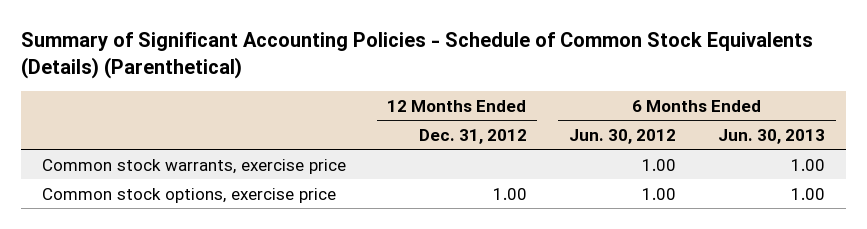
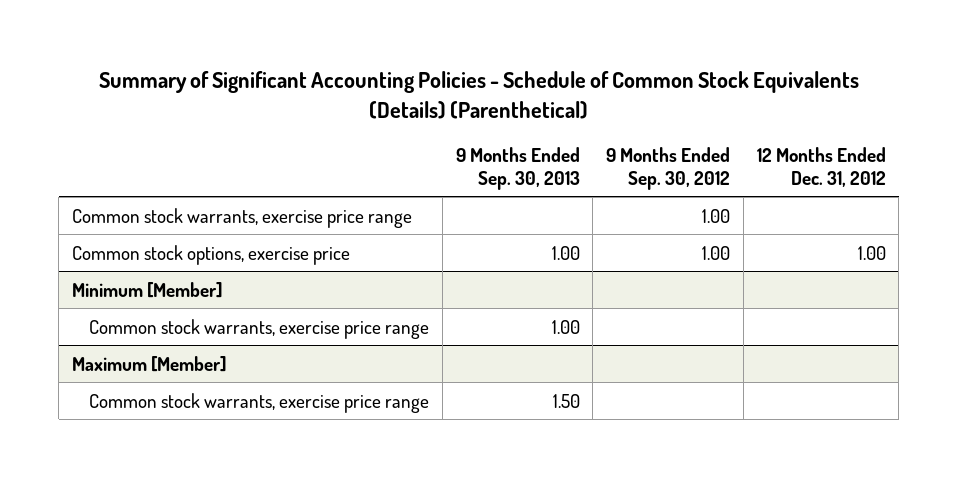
- | 12 Months Ended Dec. 31, 2012 | 6 Months Ended Jun. 30, 2012 | 6 Months Ended Jun. 30, 2013
+ | 9 Months Ended Sep. 30, 2013 | 9 Months Ended Sep. 30, 2012 | 12 Months Ended Dec. 31, 2012
- Common stock warrants, exercise price | | 1.00 | 1.00
+ Common stock warrants, exercise price range | | 1.00 |
+ Minimum [Member]
+ Common stock warrants, exercise price range | 1.00 | |
+ Maximum [Member]
+ Common stock warrants, exercise price range | 1.50 | |

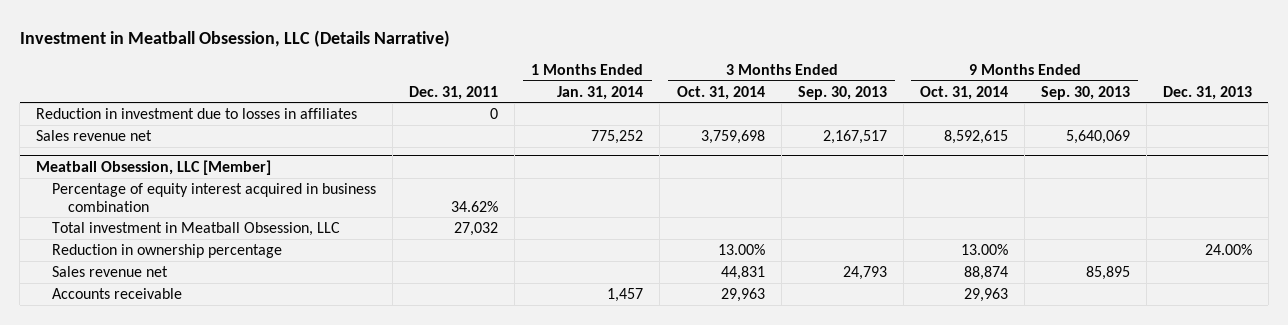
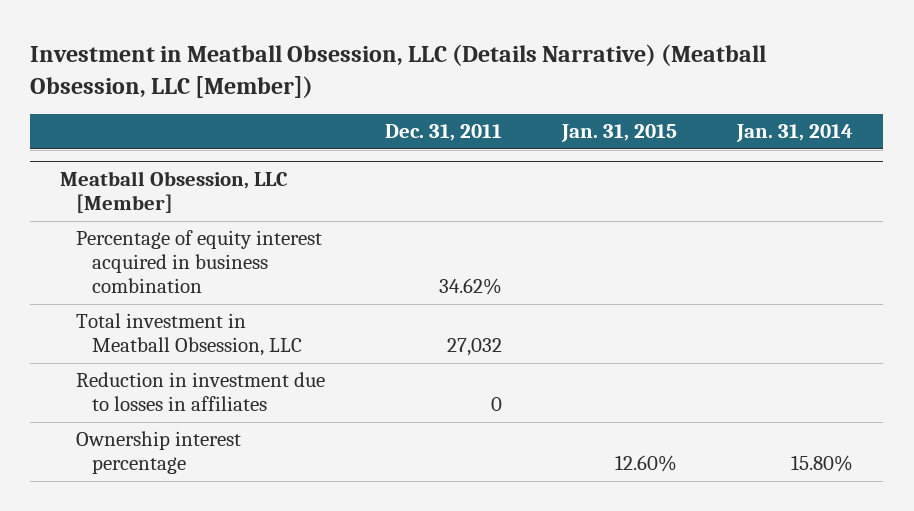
- Investment in Meatball Obsession, LLC (Details Narrative)
+ Investment in Meatball Obsession, LLC (Details Narrative) (Meatball Obsession, LLC [Member])
- | Dec. 31, 2011 | 1 Months Ended Jan. 31, 2014 | 3 Months Ended Oct. 31, 2014 | 3 Months Ended Sep. 30, 2013 | 9 Months Ended Oct. 31, 2014 | 9 Months Ended Sep. 30, 2013 | Dec. 31, 2013
+ | Dec. 31, 2011 | Jan. 31, 2015 | Jan. 31, 2014
- Reduction in investment due to losses in affiliates | 0 | | | | | |
- Sales revenue net | | 775,252 | 3,759,698 | 2,167,517 | 8,592,615 | 5,640,069 |
@ Meatball Obsession, LLC [Member]
- Reduction in ownership percentage | | | 13.00% | | 13.00% | | 24.00%
- Sales revenue net | | | 44,831 | 24,793 | 88,874 | 85,895 |
- Accounts receivable | | 1,457 | 29,963 | | 29,963 | |
+ Reduction in investment due to losses in affiliates | 0 | |
+ Ownership interest percentage | | 12.60% | 15.80%

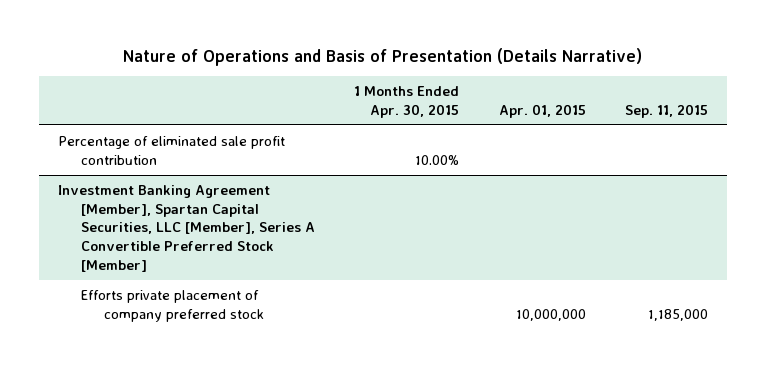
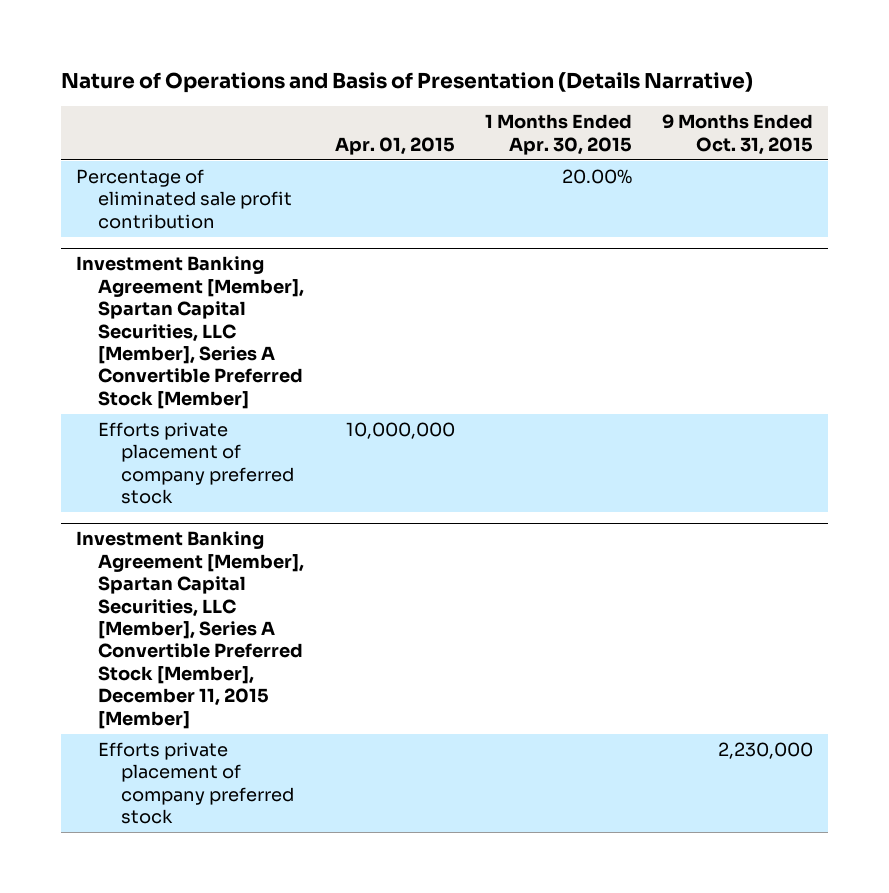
- | 1 Months Ended Apr. 30, 2015 | Apr. 01, 2015 | Sep. 11, 2015
+ | Apr. 01, 2015 | 1 Months Ended Apr. 30, 2015 | 9 Months Ended Oct. 31, 2015
- Percentage of eliminated sale profit contribution | 10.00% | |
+ Percentage of eliminated sale profit contribution | | 20.00% |
+ Investment Banking Agreement [Member], Spartan Capital Securities, LLC [Member], Series A Convertible Preferred Stock [Member], December 11, 2015 [Member]
+ Efforts private placement of company preferred stock | | | 2,230,000

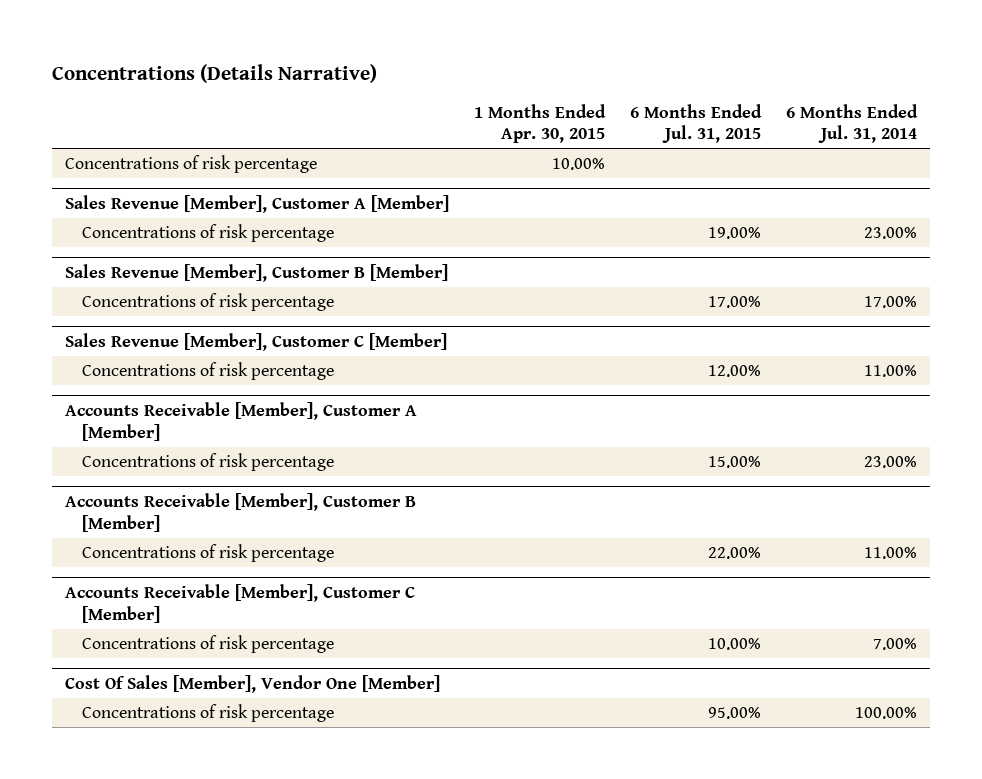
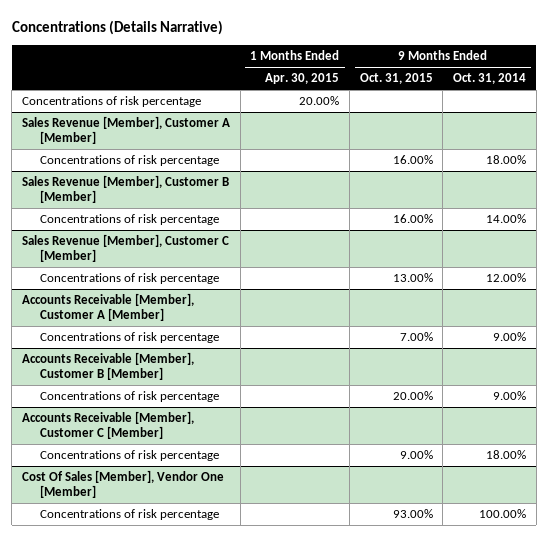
- | 1 Months Ended Apr. 30, 2015 | 6 Months Ended Jul. 31, 2015 | 6 Months Ended Jul. 31, 2014
+ | 1 Months Ended Apr. 30, 2015 | 9 Months Ended Oct. 31, 2015 | 9 Months Ended Oct. 31, 2014
- Concentrations of risk percentage | 10.00% | |
+ Concentrations of risk percentage | 20.00% | |

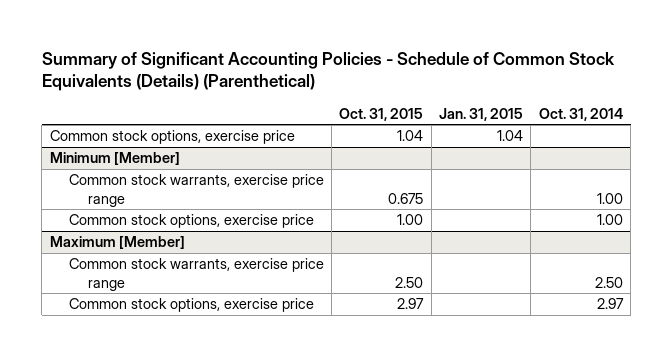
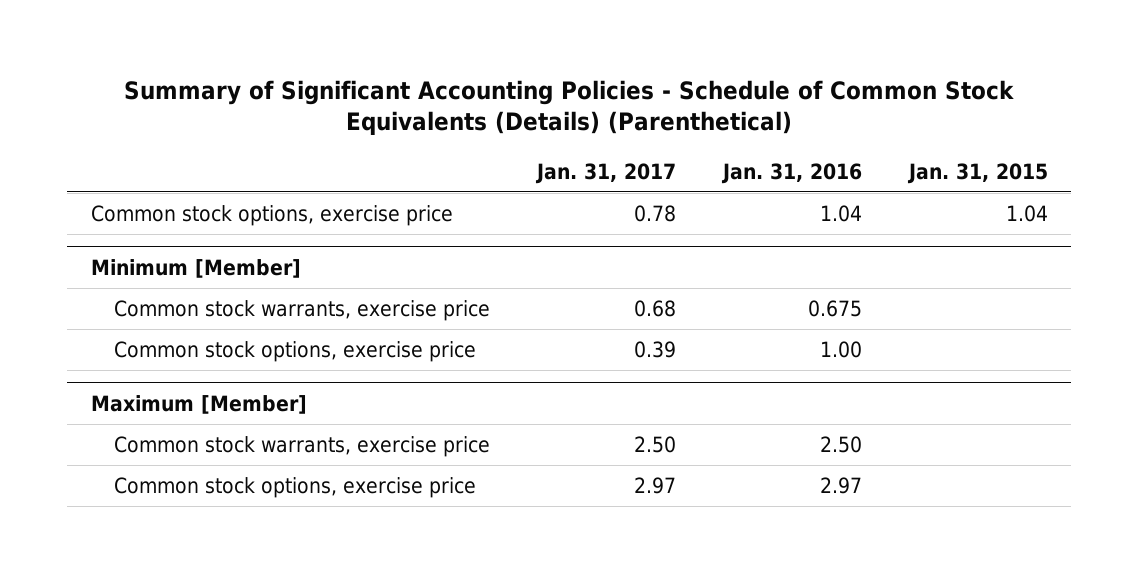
- | Oct. 31, 2015 | Jan. 31, 2015 | Oct. 31, 2014
+ | Jan. 31, 2017 | Jan. 31, 2016 | Jan. 31, 2015
@ Minimum [Member]
- Common stock warrants, exercise price range | 0.675 | | 1.00
+ Common stock warrants, exercise price | 0.68 | 0.675 |
@ Maximum [Member]
- Common stock warrants, exercise price range | 2.50 | | 2.50
+ Common stock warrants, exercise price | 2.50 | 2.50 |

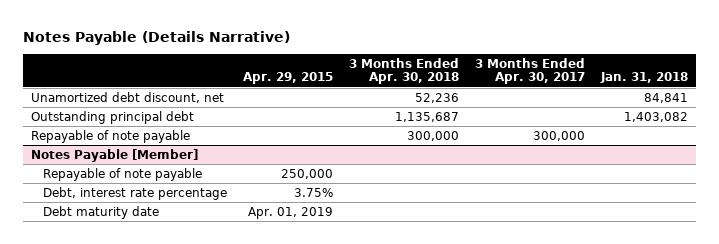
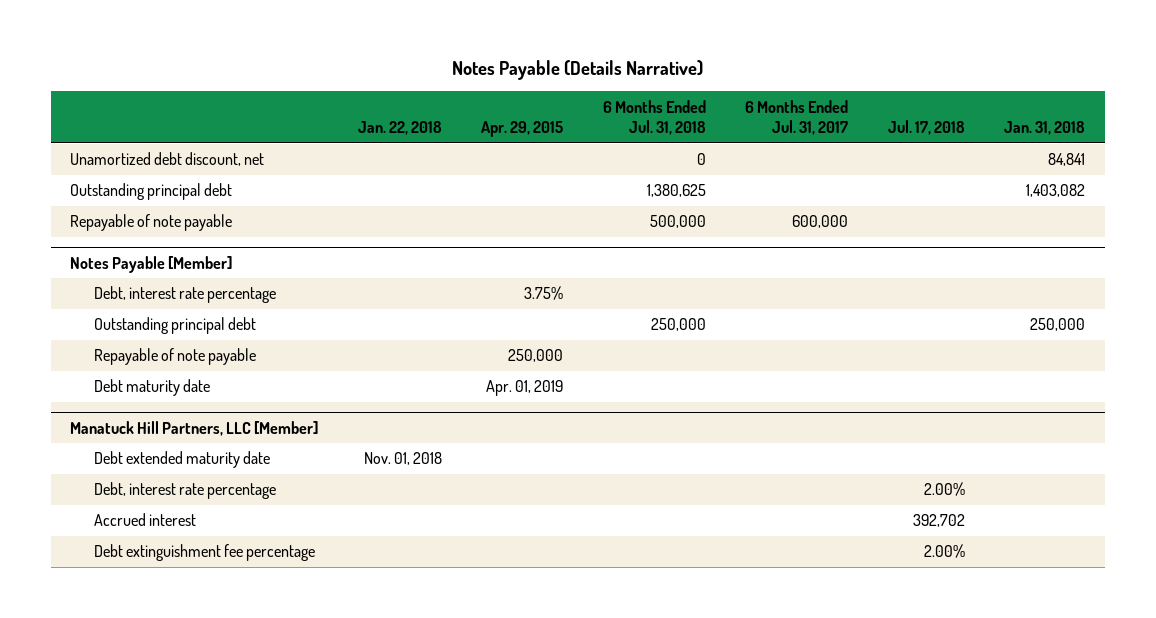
- | Apr. 29, 2015 | 3 Months Ended Apr. 30, 2018 | 3 Months Ended Apr. 30, 2017 | Jan. 31, 2018
+ | Jan. 22, 2018 | Apr. 29, 2015 | 6 Months Ended Jul. 31, 2018 | 6 Months Ended Jul. 31, 2017 | Jul. 17, 2018 | Jan. 31, 2018
@ Notes Payable [Member]
+ Outstanding principal debt | | | 250,000 | | | 250,000
moved down: Repayable of note payable | | 250,000 | | | |
+ Manatuck Hill Partners, LLC [Member]
+ Debt extended maturity date | Nov. 01, 2018 | | | | |
+ Debt, interest rate percentage | | | | | 2.00% |
+ Accrued interest | | | | | 392,702 |
+ Debt extinguishment fee percentage | | | | | 2.00% |

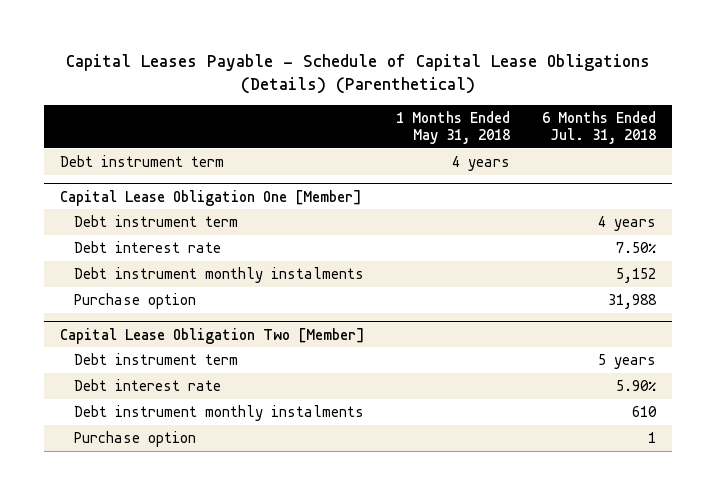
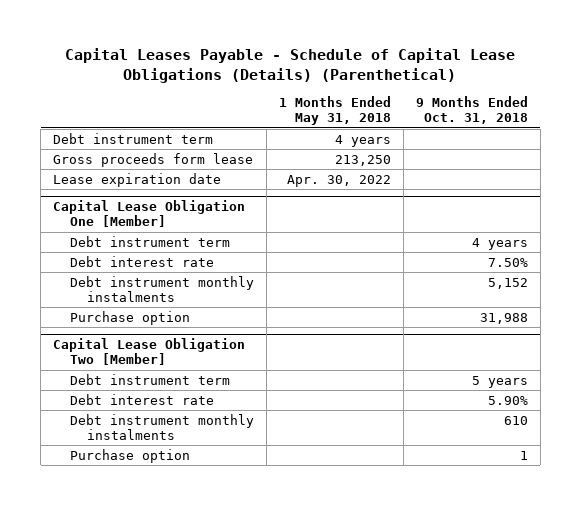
- | 1 Months Ended May 31, 2018 | 6 Months Ended Jul. 31, 2018
+ | 1 Months Ended May 31, 2018 | 9 Months Ended Oct. 31, 2018
+ Gross proceeds form lease | 213,250 |
+ Lease expiration date | Apr. 30, 2022 |

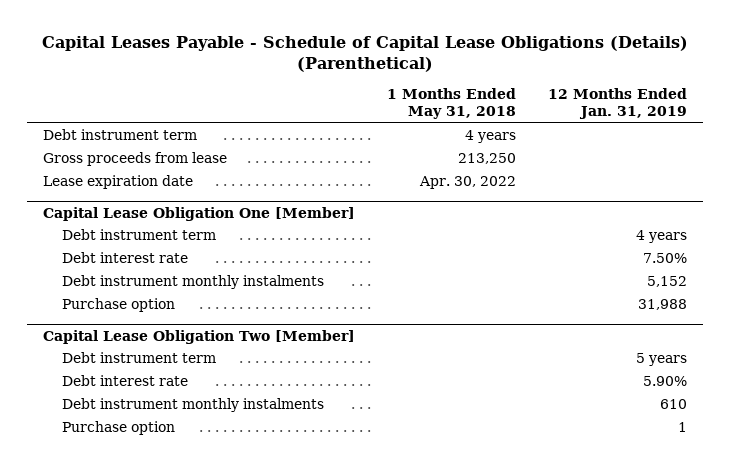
- | 1 Months Ended May 31, 2018 | 9 Months Ended Oct. 31, 2018
+ | 1 Months Ended May 31, 2018 | 12 Months Ended Jan. 31, 2019
- Gross proceeds form lease | 213,250 |
+ Gross proceeds from lease | 213,250 |

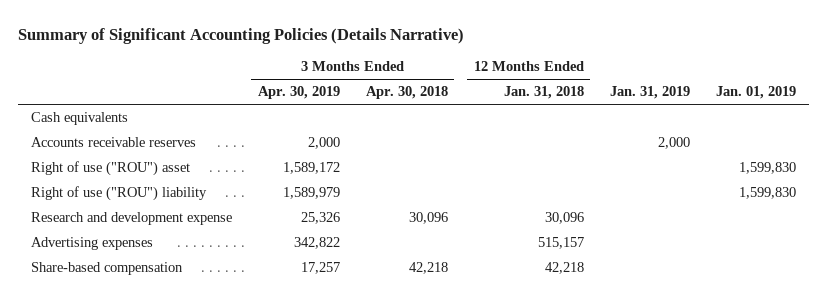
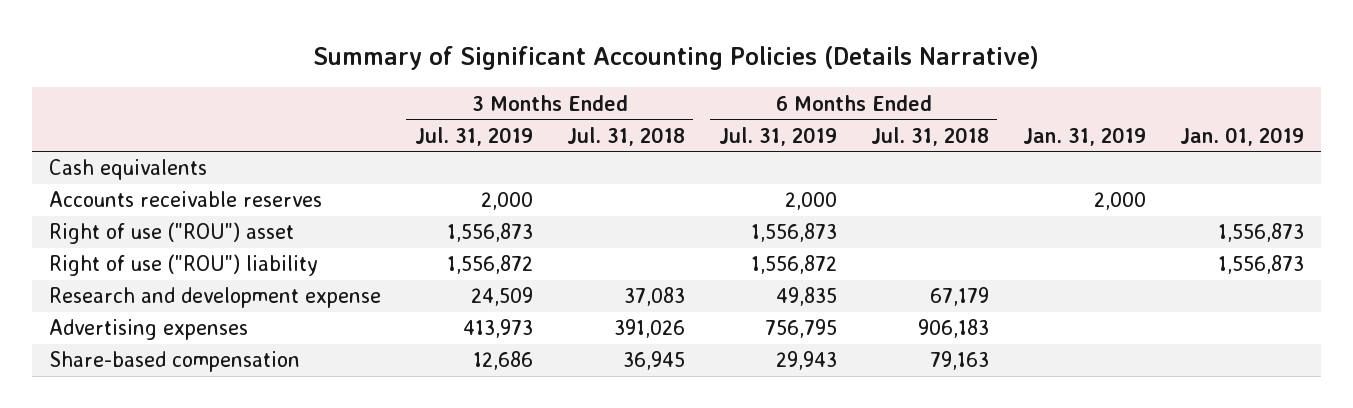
- | 3 Months Ended Apr. 30, 2019 | 3 Months Ended Apr. 30, 2018 | 12 Months Ended Jan. 31, 2018 | Jan. 31, 2019 | Jan. 01, 2019
+ | 3 Months Ended Jul. 31, 2019 | 3 Months Ended Jul. 31, 2018 | 6 Months Ended Jul. 31, 2019 | 6 Months Ended Jul. 31, 2018 | Jan. 31, 2019 | Jan. 01, 2019
- Right of use ("ROU") asset | 1,589,172 | | | | 1,599,830
- Right of use ("ROU") liability | 1,589,979 | | | | 1,599,830
+ Right of use ("ROU") asset | 1,556,873 | | 1,556,873 | | | 1,556,873
+ Right of use ("ROU") liability | 1,556,872 | | 1,556,872 | | | 1,556,873

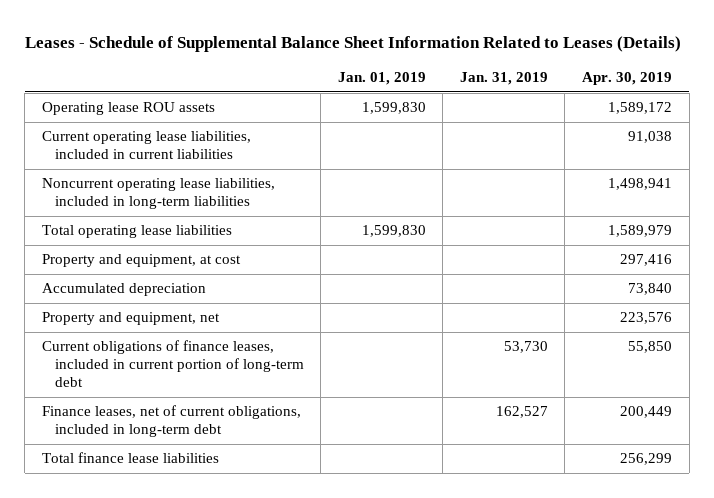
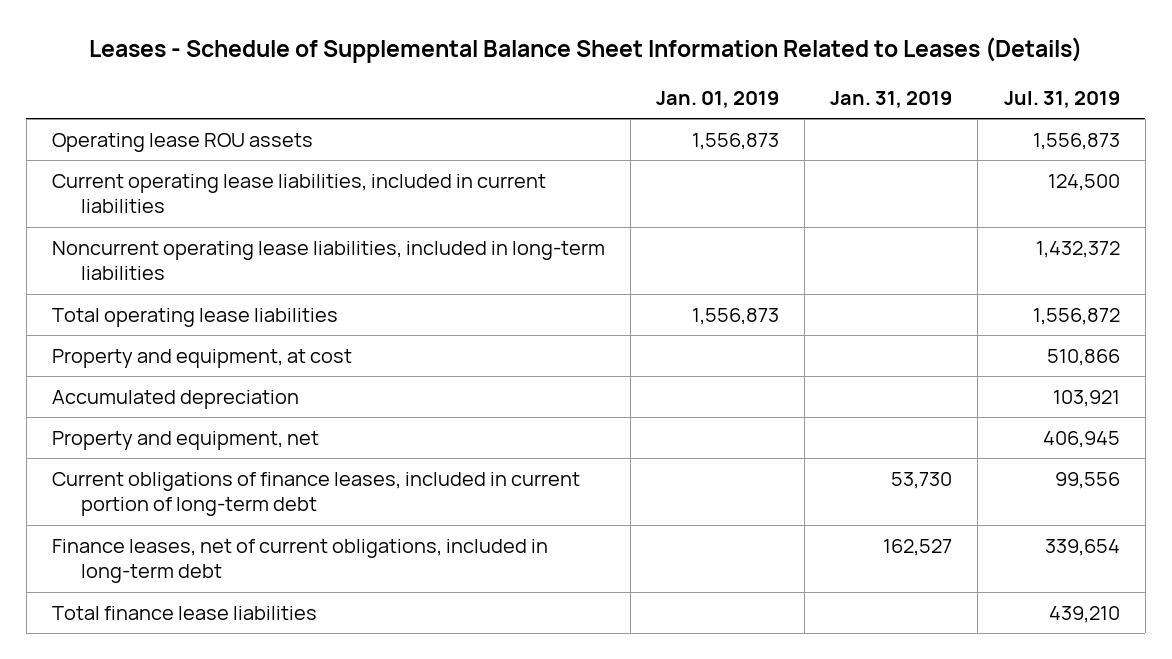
- | Jan. 01, 2019 | Jan. 31, 2019 | Apr. 30, 2019
+ | Jan. 01, 2019 | Jan. 31, 2019 | Jul. 31, 2019
- Operating lease ROU assets | 1,599,830 | | 1,589,172
+ Operating lease ROU assets | 1,556,873 | | 1,556,873
- Total operating lease liabilities | 1,599,830 | | 1,589,979
+ Total operating lease liabilities | 1,556,873 | | 1,556,872

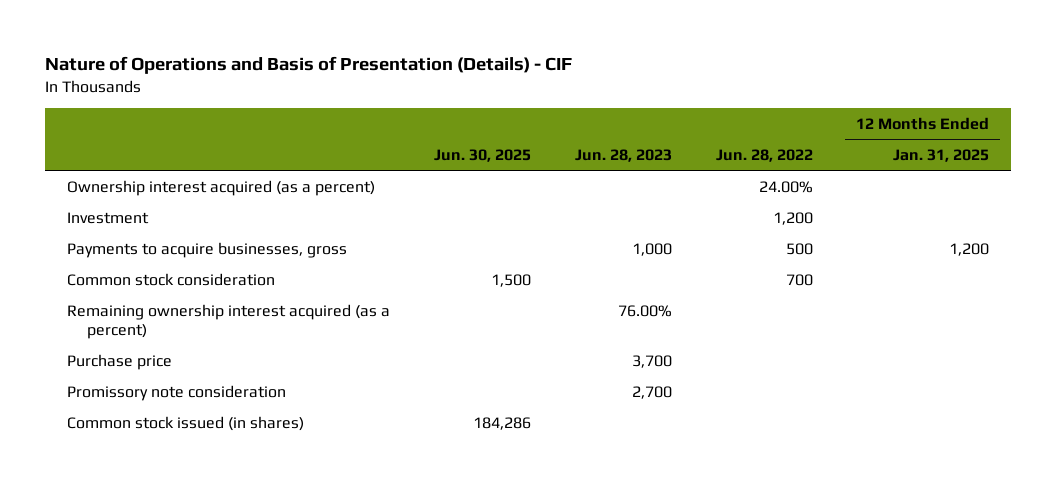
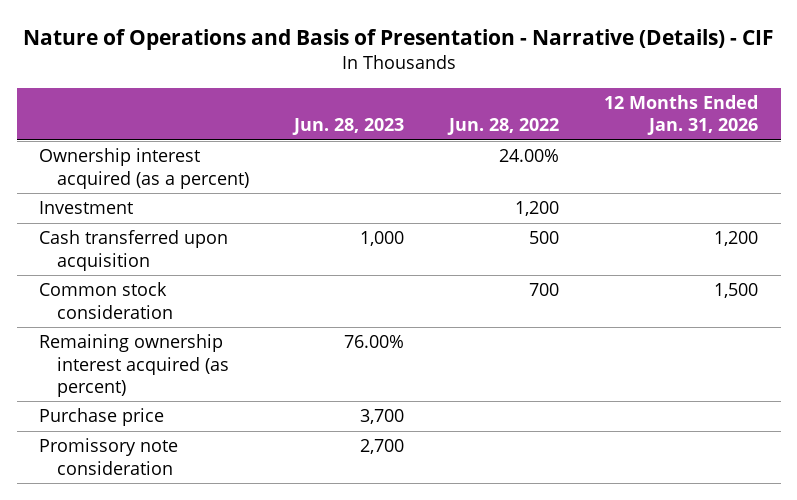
- Nature of Operations and Basis of Presentation (Details) - CIF
+ Nature of Operations and Basis of Presentation - Narrative (Details) - CIF
- | Jun. 30, 2025 | Jun. 28, 2023 | Jun. 28, 2022 | 12 Months Ended Jan. 31, 2025
+ | Jun. 28, 2023 | Jun. 28, 2022 | 12 Months Ended Jan. 31, 2026
- Payments to acquire businesses, gross | | 1,000 | 500 | 1,200
+ Cash transferred upon acquisition | 1,000 | 500 | 1,200
- Remaining ownership interest acquired (as a percent) | | 76.00% | |
+ Remaining ownership interest acquired (as percent) | 76.00% | |
- Common stock issued (in shares) | 184,286 | | |

